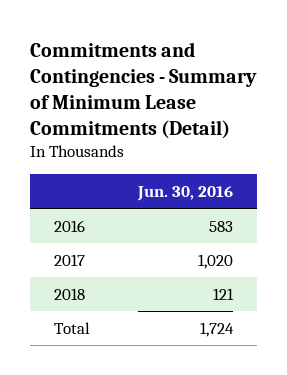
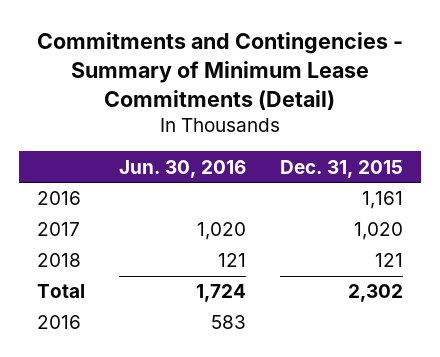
- | Jun. 30, 2016
+ | Jun. 30, 2016 | Dec. 31, 2015
+ 2016 | | 1,161
moved down: 2016 | 583 |

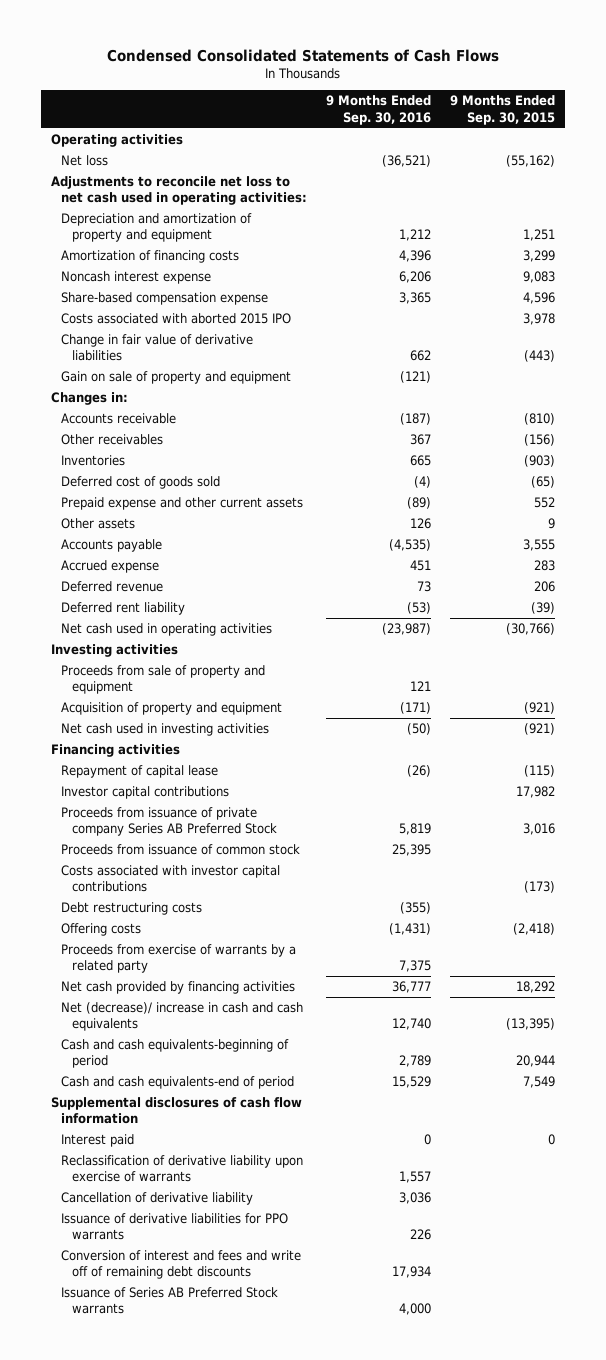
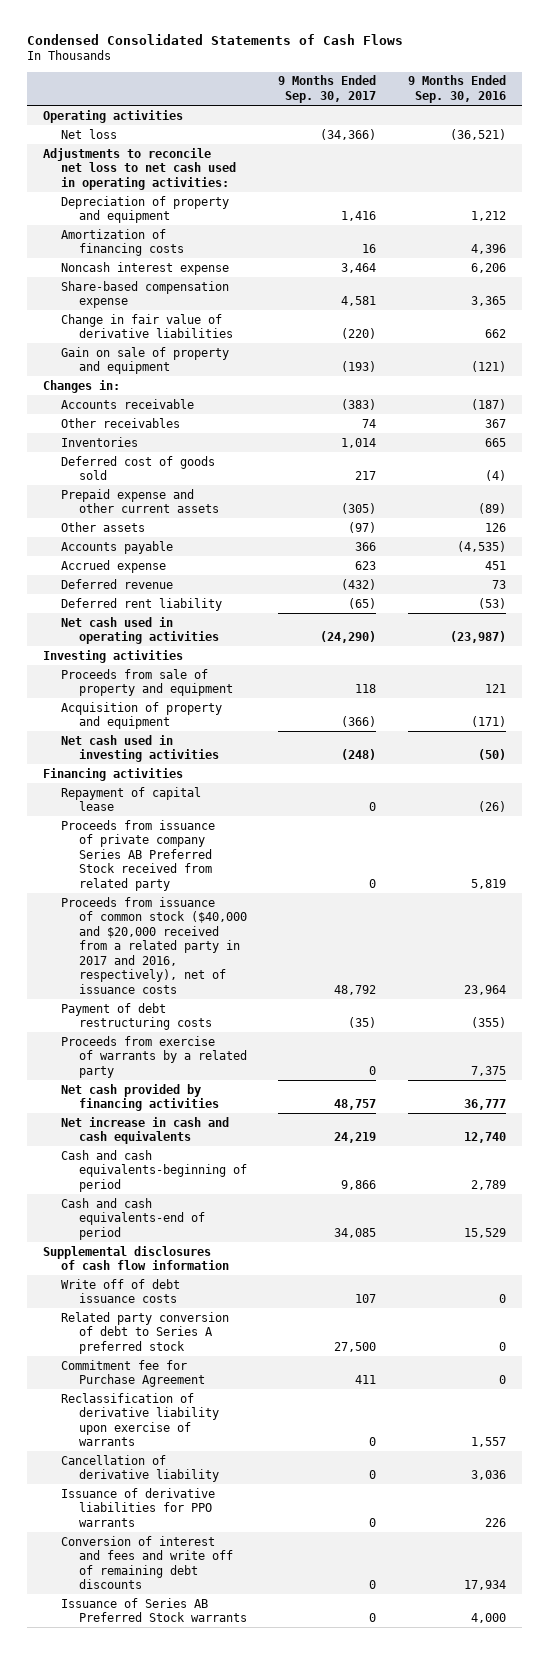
- | 9 Months Ended Sep. 30, 2016 | 9 Months Ended Sep. 30, 2015
+ | 9 Months Ended Sep. 30, 2017 | 9 Months Ended Sep. 30, 2016
- Depreciation and amortization of property and equipment | 1,212 | 1,251
+ Depreciation of property and equipment | 1,416 | 1,212
- Costs associated with aborted 2015 IPO | | 3,978
- Investor capital contributions | | 17,982
- Proceeds from issuance of private company Series AB Preferred Stock | 5,819 | 3,016
- Proceeds from issuance of common stock | 25,395 |
- Costs associated with investor capital contributions | | (173)
- Debt restructuring costs | (355) |
- Offering costs | (1,431) | (2,418)
+ Proceeds from issuance of private company Series AB Preferred Stock received from related party | 0 | 5,819
+ Proceeds from issuance of common stock ($40,000 and $20,000 received from a related party in 2017 and 2016, respectively), net of issuance costs | 48,792 | 23,964
+ Payment of debt restructuring costs | (35) | (355)
- Net (decrease)/ increase in cash and cash equivalents | 12,740 | (13,395)
+ Net increase in cash and cash equivalents | 24,219 | 12,740
- Interest paid | 0 | 0
+ Write off of debt issuance costs | 107 | 0
+ Related party conversion of debt to Series A preferred stock | 27,500 | 0
+ Commitment fee for Purchase Agreement | 411 | 0

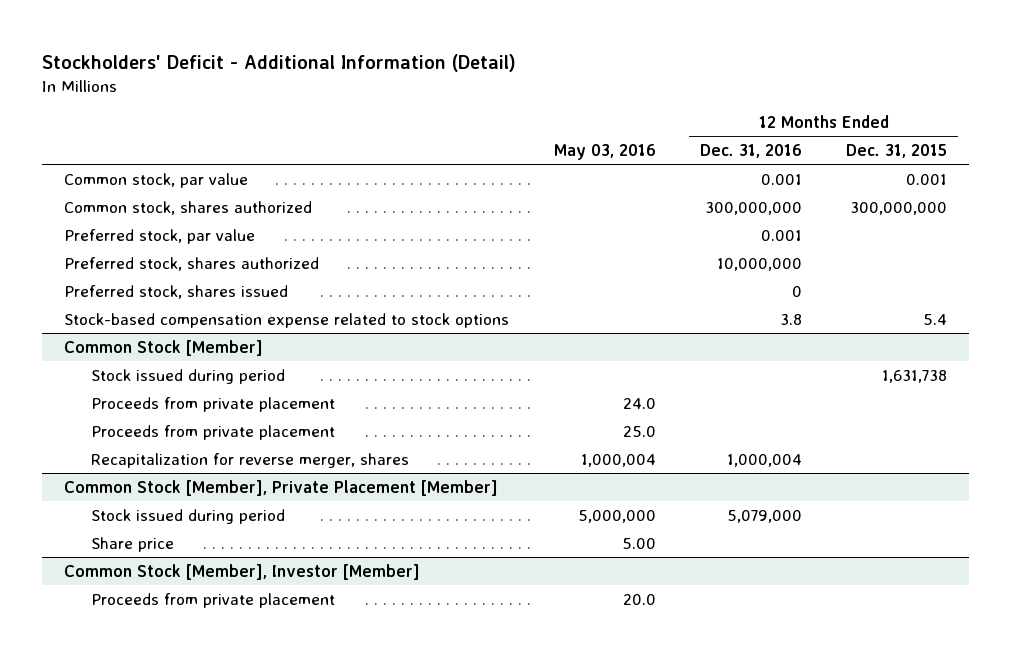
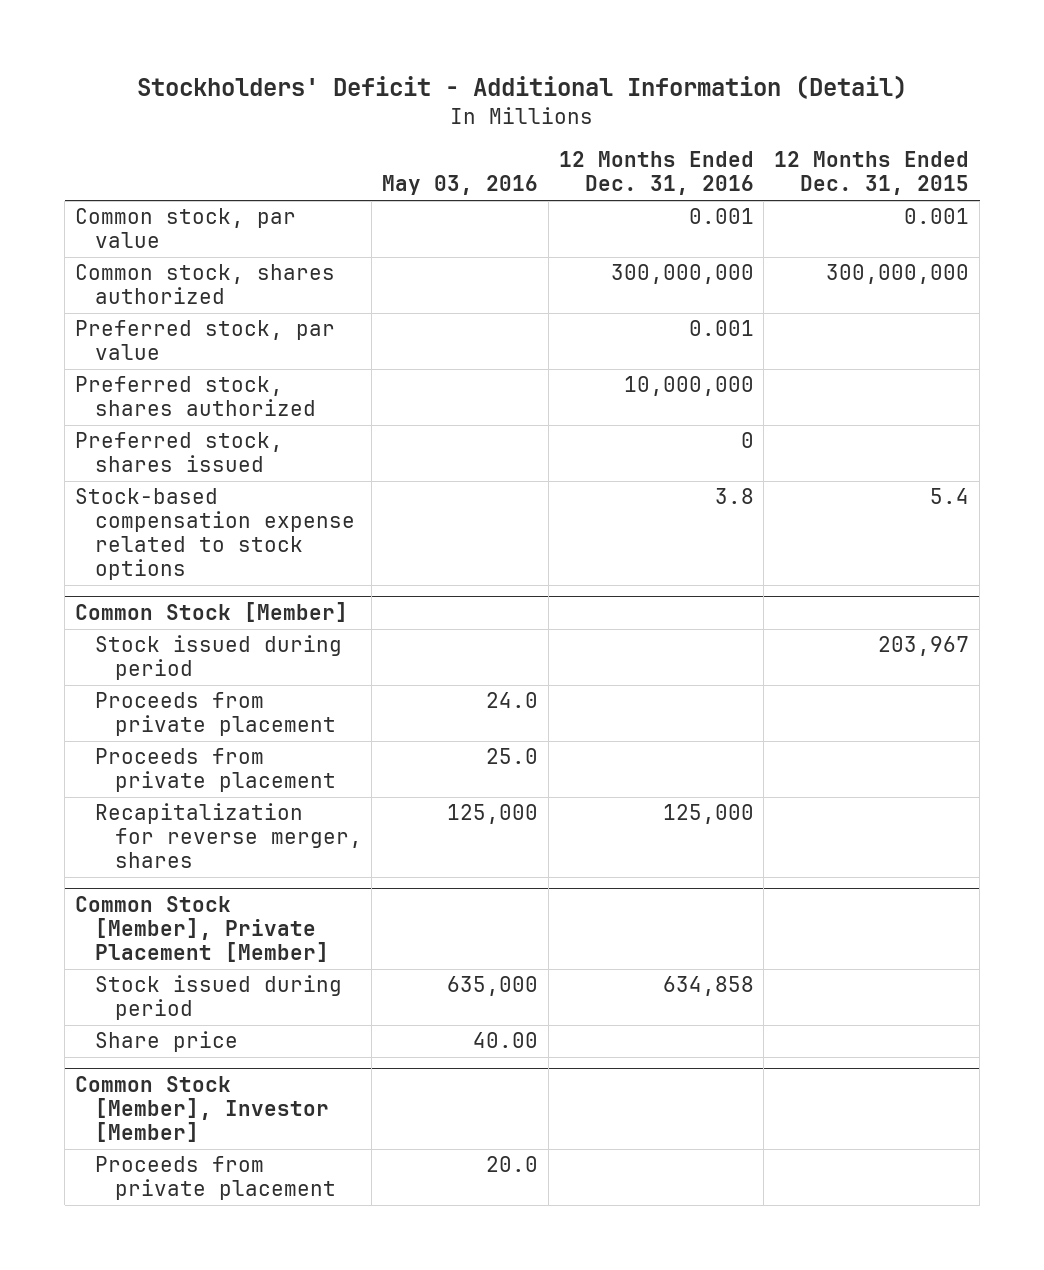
@ Common Stock [Member]
- Stock issued during period | | | 1,631,738
+ Stock issued during period | | | 203,967
- Recapitalization for reverse merger, shares | 1,000,004 | 1,000,004 |
+ Recapitalization for reverse merger, shares | 125,000 | 125,000 |
@ Common Stock [Member], Private Placement [Member]
- Stock issued during period | 5,000,000 | 5,079,000 |
- Share price | 5.00 | |
+ Stock issued during period | 635,000 | 634,858 |
+ Share price | 40.00 | |

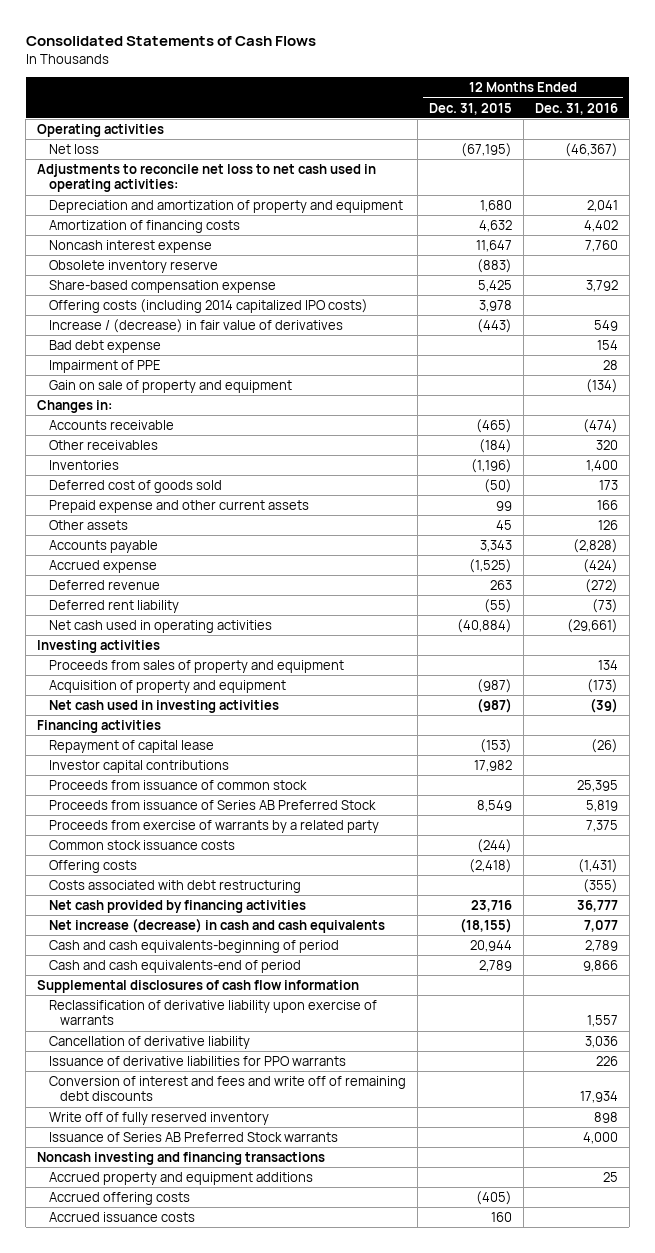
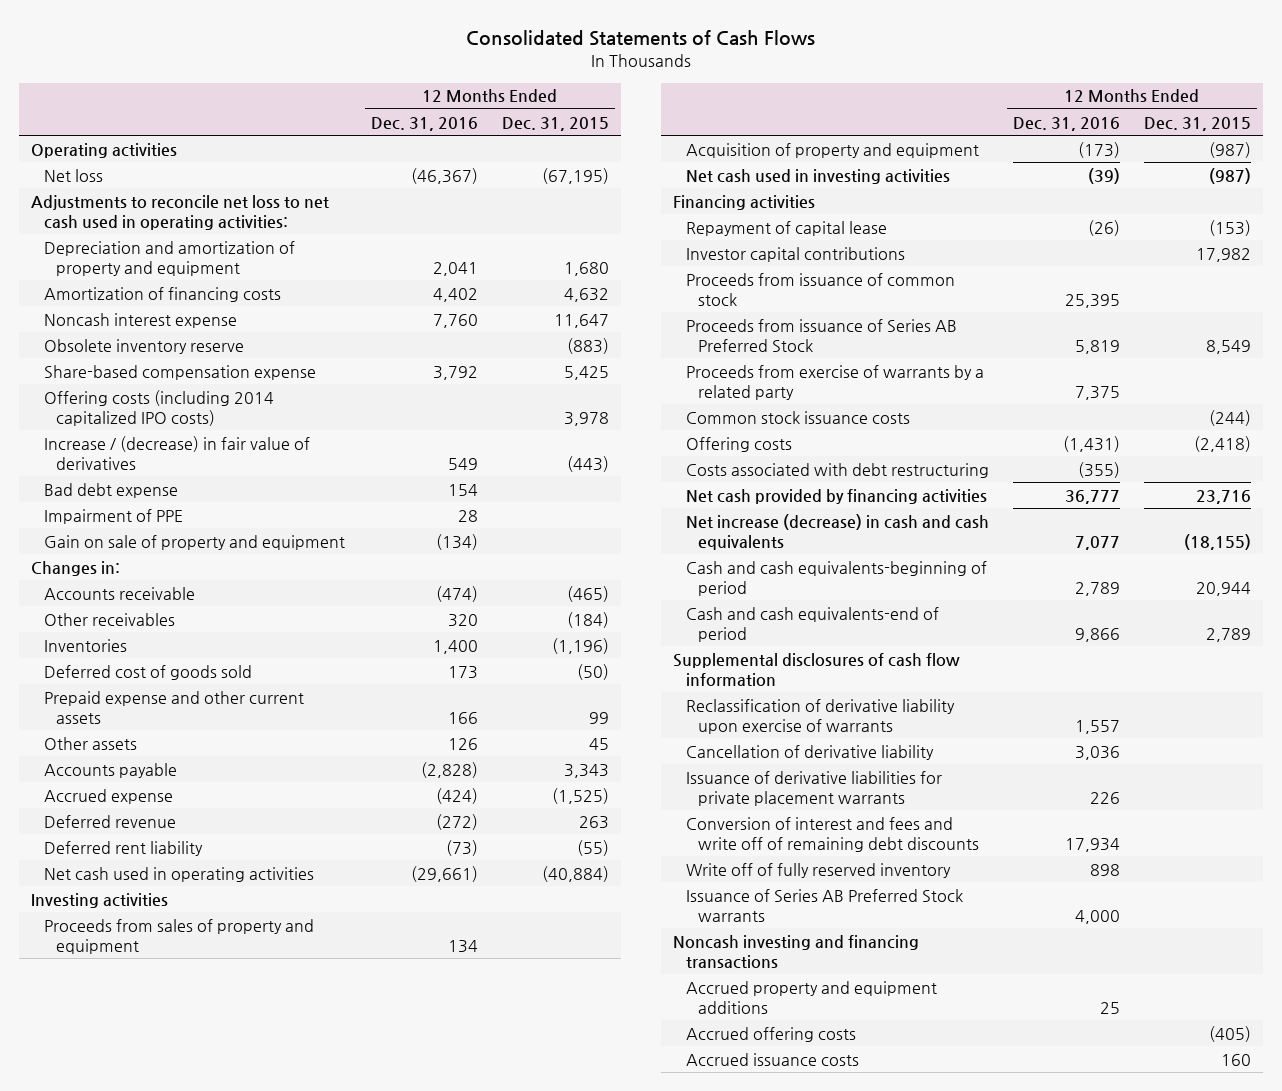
- | 12 Months Ended Dec. 31, 2015 | 12 Months Ended Dec. 31, 2016
+ | 12 Months Ended Dec. 31, 2016 | 12 Months Ended Dec. 31, 2015
- Issuance of derivative liabilities for PPO warrants | | 226
+ Issuance of derivative liabilities for private placement warrants | 226 |

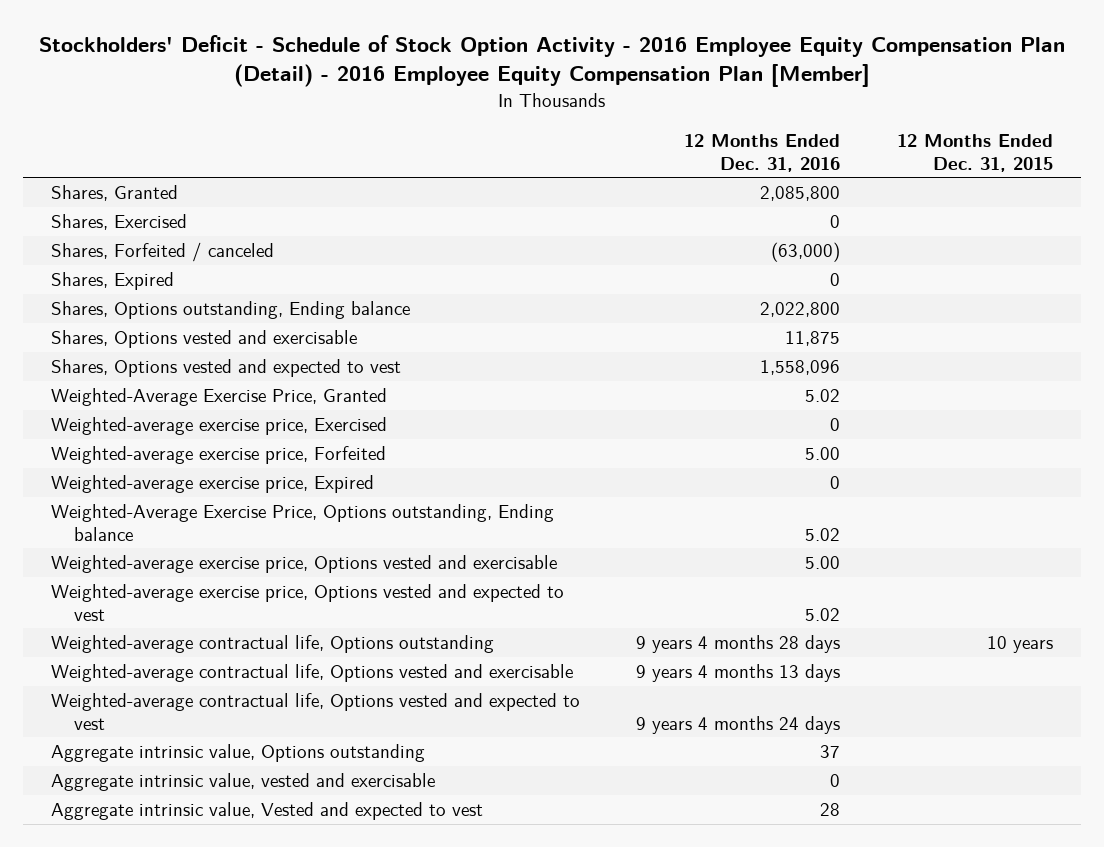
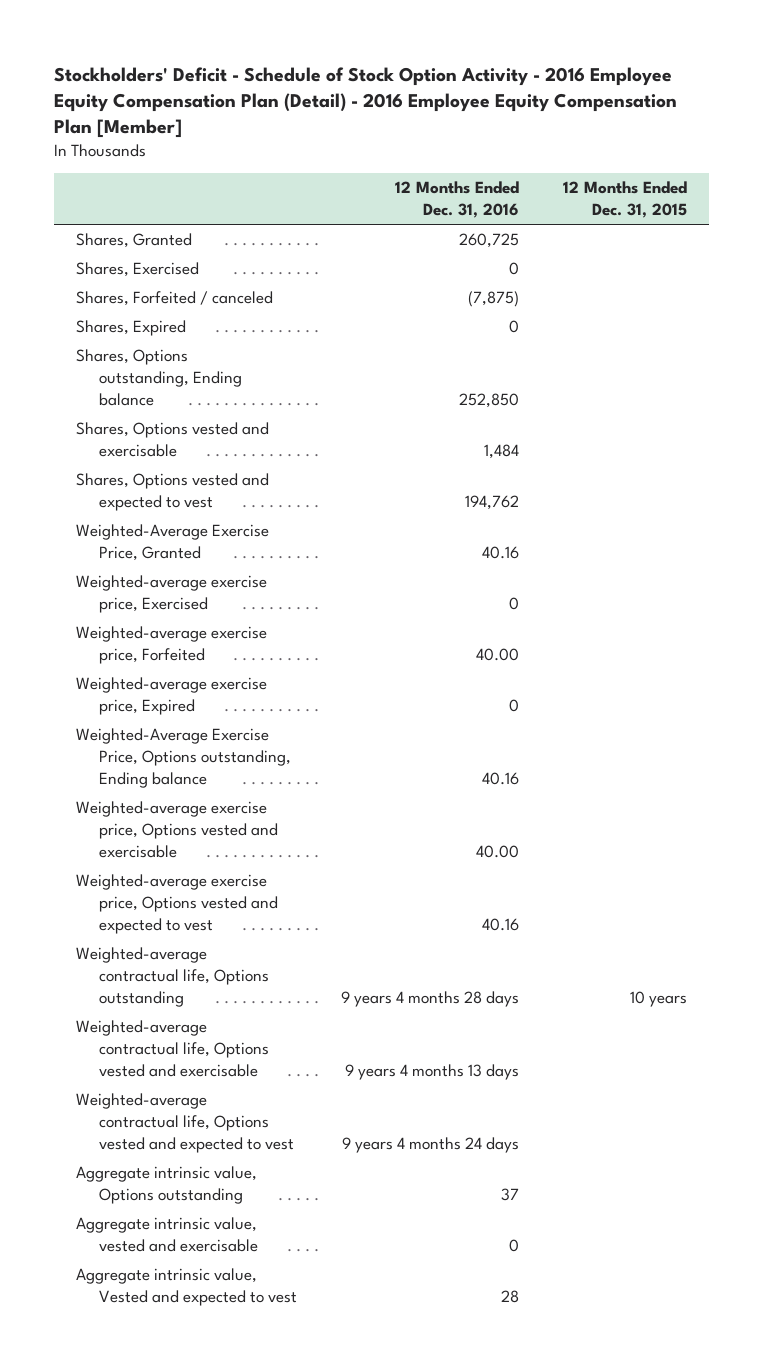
- Shares, Granted | 2,085,800 |
+ Shares, Granted | 260,725 |
- Shares, Forfeited / canceled | (63,000) |
+ Shares, Forfeited / canceled | (7,875) |
- Shares, Options outstanding, Ending balance | 2,022,800 |
- Shares, Options vested and exercisable | 11,875 |
- Shares, Options vested and expected to vest | 1,558,096 |
- Weighted-Average Exercise Price, Granted | 5.02 |
+ Shares, Options outstanding, Ending balance | 252,850 |
+ Shares, Options vested and exercisable | 1,484 |
+ Shares, Options vested and expected to vest | 194,762 |
+ Weighted-Average Exercise Price, Granted | 40.16 |
- Weighted-average exercise price, Forfeited | 5.00 |
+ Weighted-average exercise price, Forfeited | 40.00 |
- Weighted-Average Exercise Price, Options outstanding, Ending balance | 5.02 |
- Weighted-average exercise price, Options vested and exercisable | 5.00 |
- Weighted-average exercise price, Options vested and expected to vest | 5.02 |
+ Weighted-Average Exercise Price, Options outstanding, Ending balance | 40.16 |
+ Weighted-average exercise price, Options vested and exercisable | 40.00 |
+ Weighted-average exercise price, Options vested and expected to vest | 40.16 |

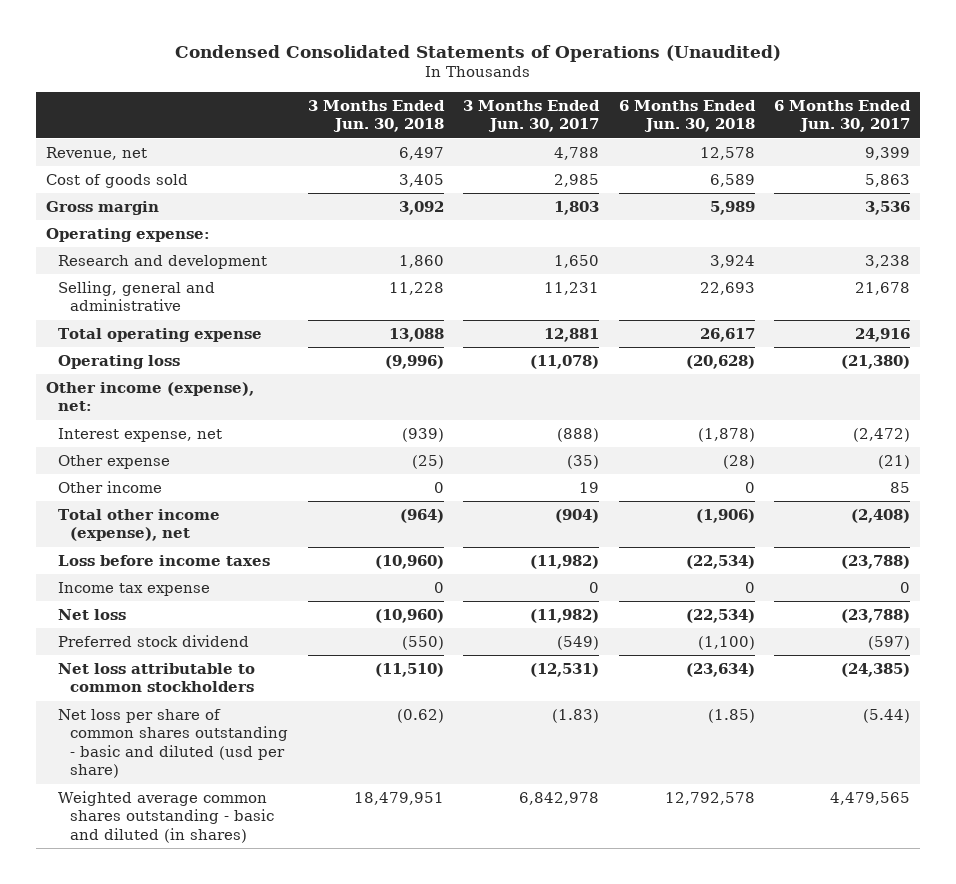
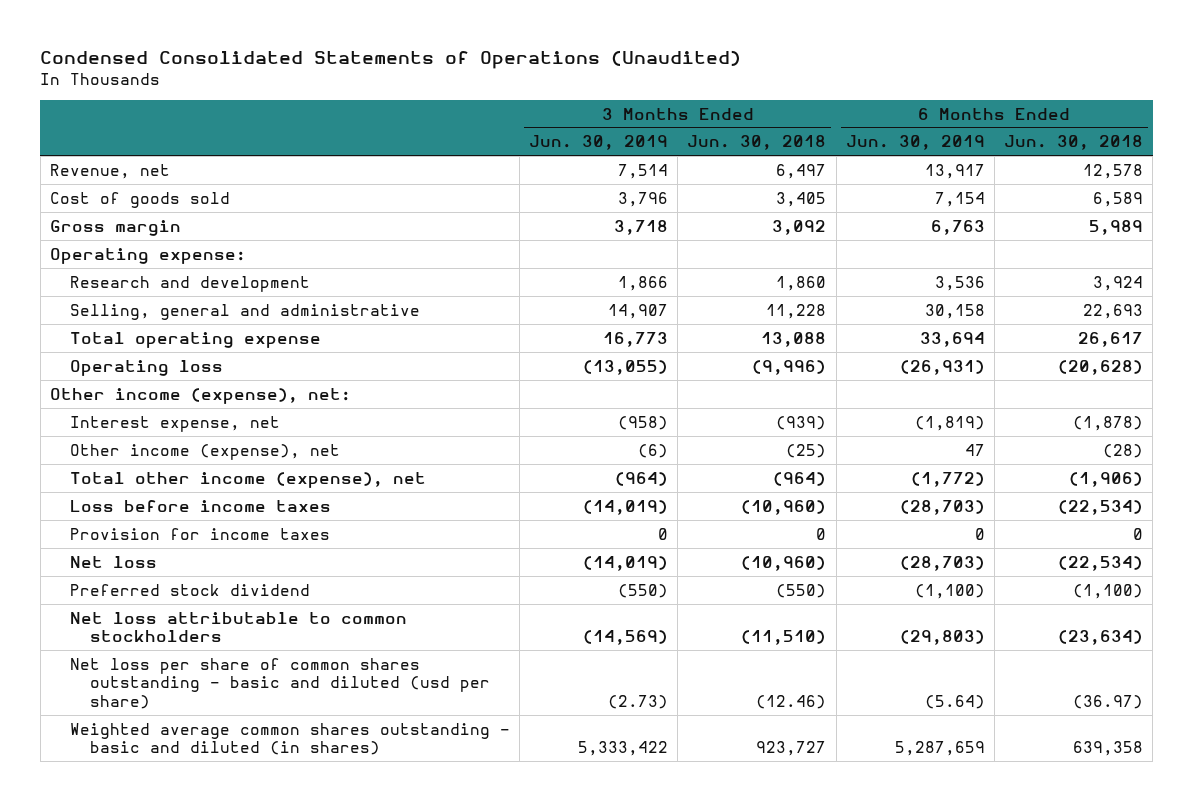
- | 3 Months Ended Jun. 30, 2018 | 3 Months Ended Jun. 30, 2017 | 6 Months Ended Jun. 30, 2018 | 6 Months Ended Jun. 30, 2017
+ | 3 Months Ended Jun. 30, 2019 | 3 Months Ended Jun. 30, 2018 | 6 Months Ended Jun. 30, 2019 | 6 Months Ended Jun. 30, 2018
- Other expense | (25) | (35) | (28) | (21)
- Other income | 0 | 19 | 0 | 85
+ Other income (expense), net | (6) | (25) | 47 | (28)
- Income tax expense | 0 | 0 | 0 | 0
+ Provision for income taxes | 0 | 0 | 0 | 0
- Net loss per share of common shares outstanding - basic and diluted (usd per share) | (0.62) | (1.83) | (1.85) | (5.44)
- Weighted average common shares outstanding - basic and diluted (in shares) | 18,479,951 | 6,842,978 | 12,792,578 | 4,479,565
+ Net loss per share of common shares outstanding - basic and diluted (usd per share) | (2.73) | (12.46) | (5.64) | (36.97)
+ Weighted average common shares outstanding - basic and diluted (in shares) | 5,333,422 | 923,727 | 5,287,659 | 639,358

